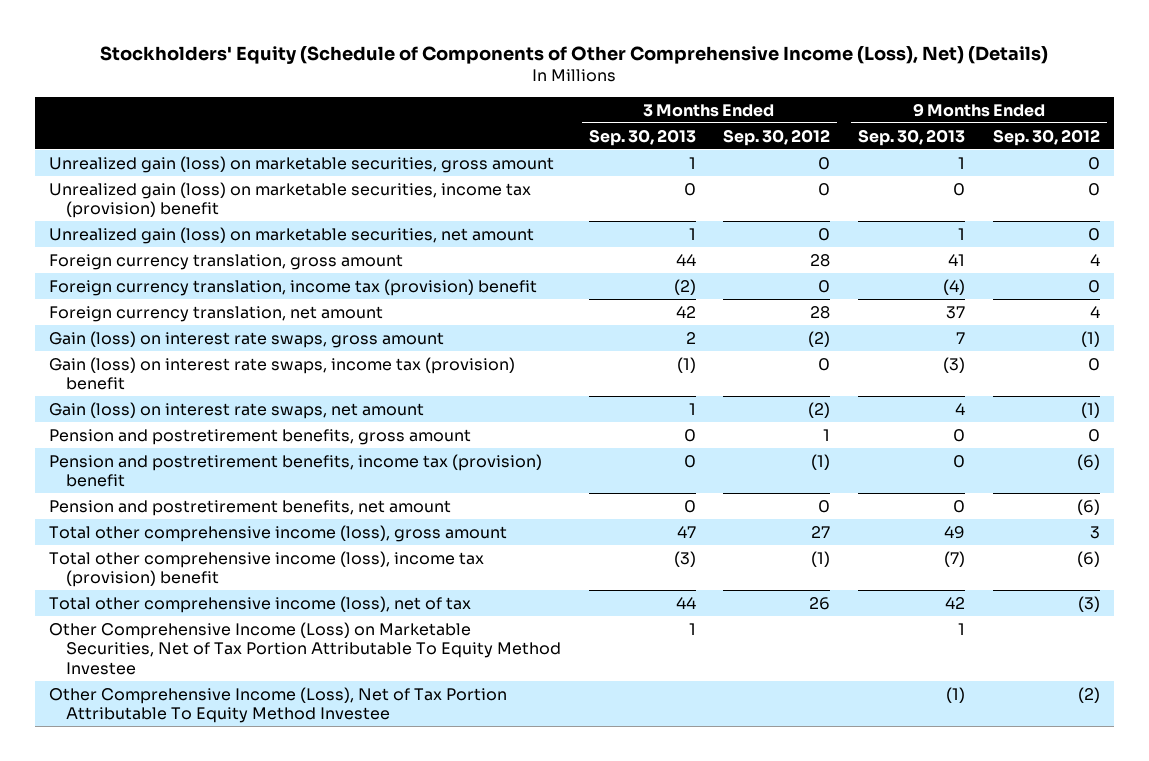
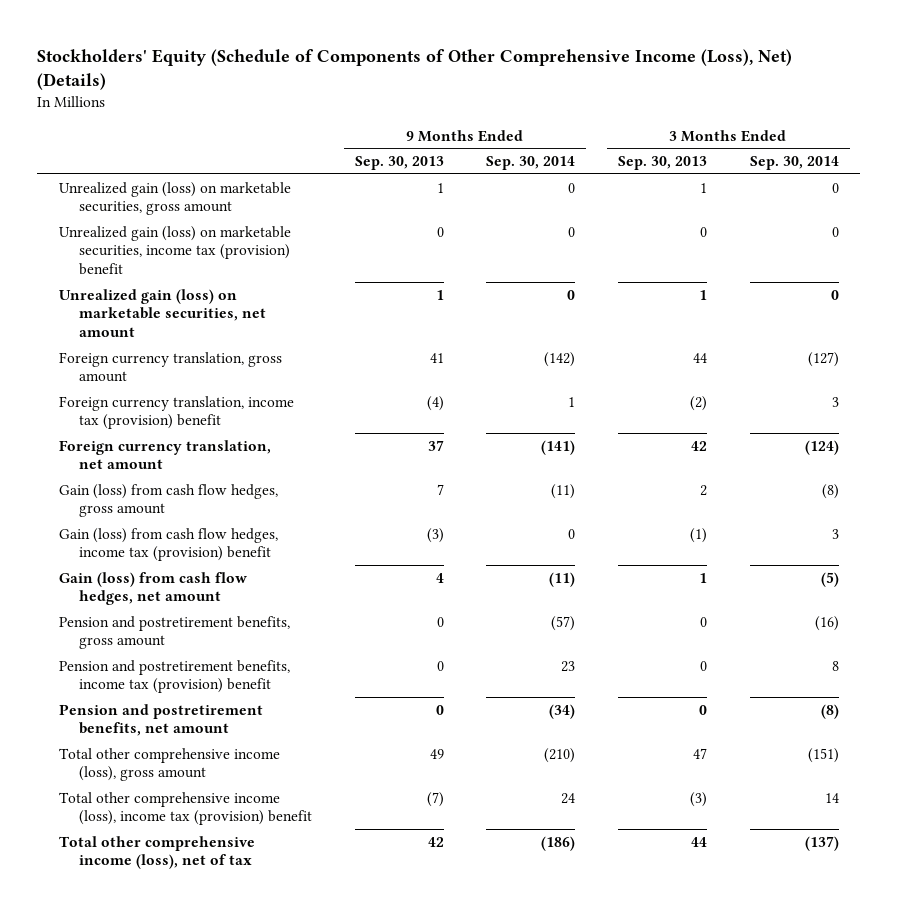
- | 3 Months Ended Sep. 30, 2013 | 3 Months Ended Sep. 30, 2012 | 9 Months Ended Sep. 30, 2013 | 9 Months Ended Sep. 30, 2012
+ | 9 Months Ended Sep. 30, 2013 | 9 Months Ended Sep. 30, 2014 | 3 Months Ended Sep. 30, 2013 | 3 Months Ended Sep. 30, 2014
- Gain (loss) on interest rate swaps, gross amount | 2 | (2) | 7 | (1)
- Gain (loss) on interest rate swaps, income tax (provision) benefit | (1) | 0 | (3) | 0
- Gain (loss) on interest rate swaps, net amount | 1 | (2) | 4 | (1)
+ Gain (loss) from cash flow hedges, gross amount | 7 | (11) | 2 | (8)
+ Gain (loss) from cash flow hedges, income tax (provision) benefit | (3) | 0 | (1) | 3
+ Gain (loss) from cash flow hedges, net amount | 4 | (11) | 1 | (5)
- Other Comprehensive Income (Loss) on Marketable Securities, Net of Tax Portion Attributable To Equity Method Investee | 1 | | 1 |
- Other Comprehensive Income (Loss), Net of Tax Portion Attributable To Equity Method Investee | | | (1) | (2)

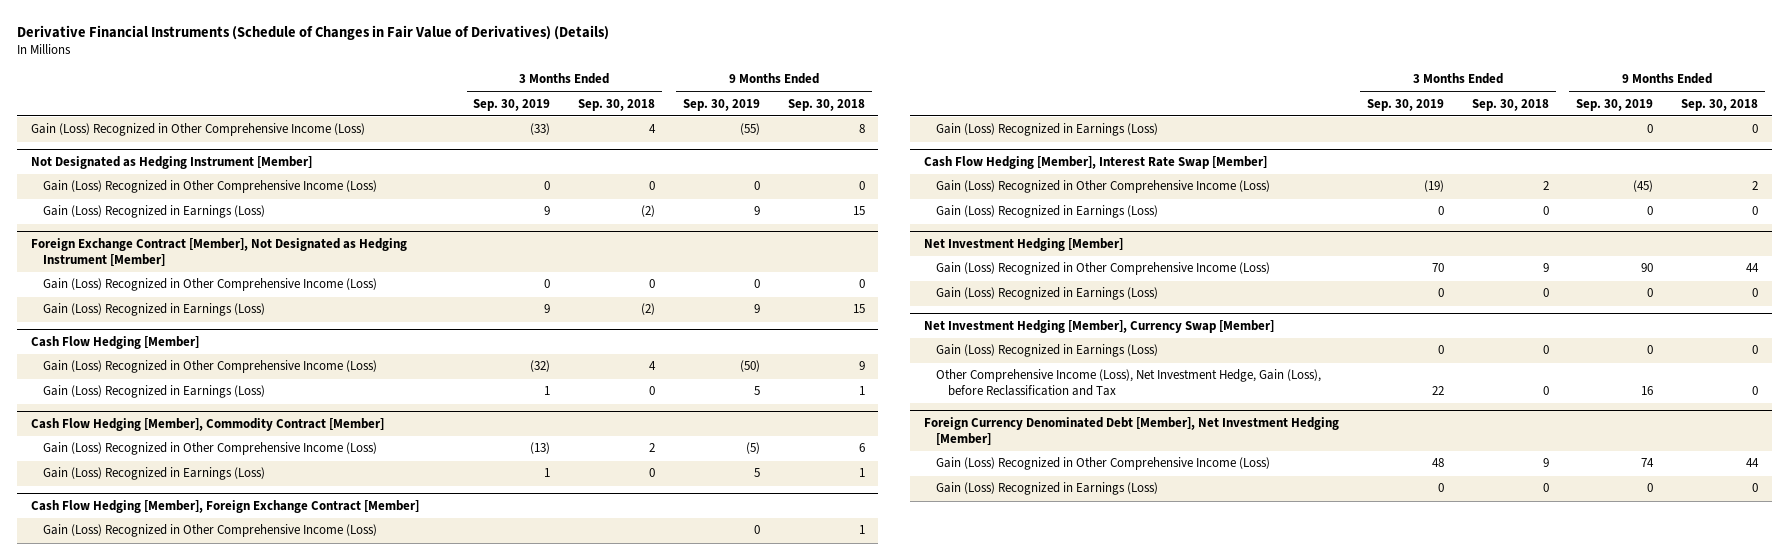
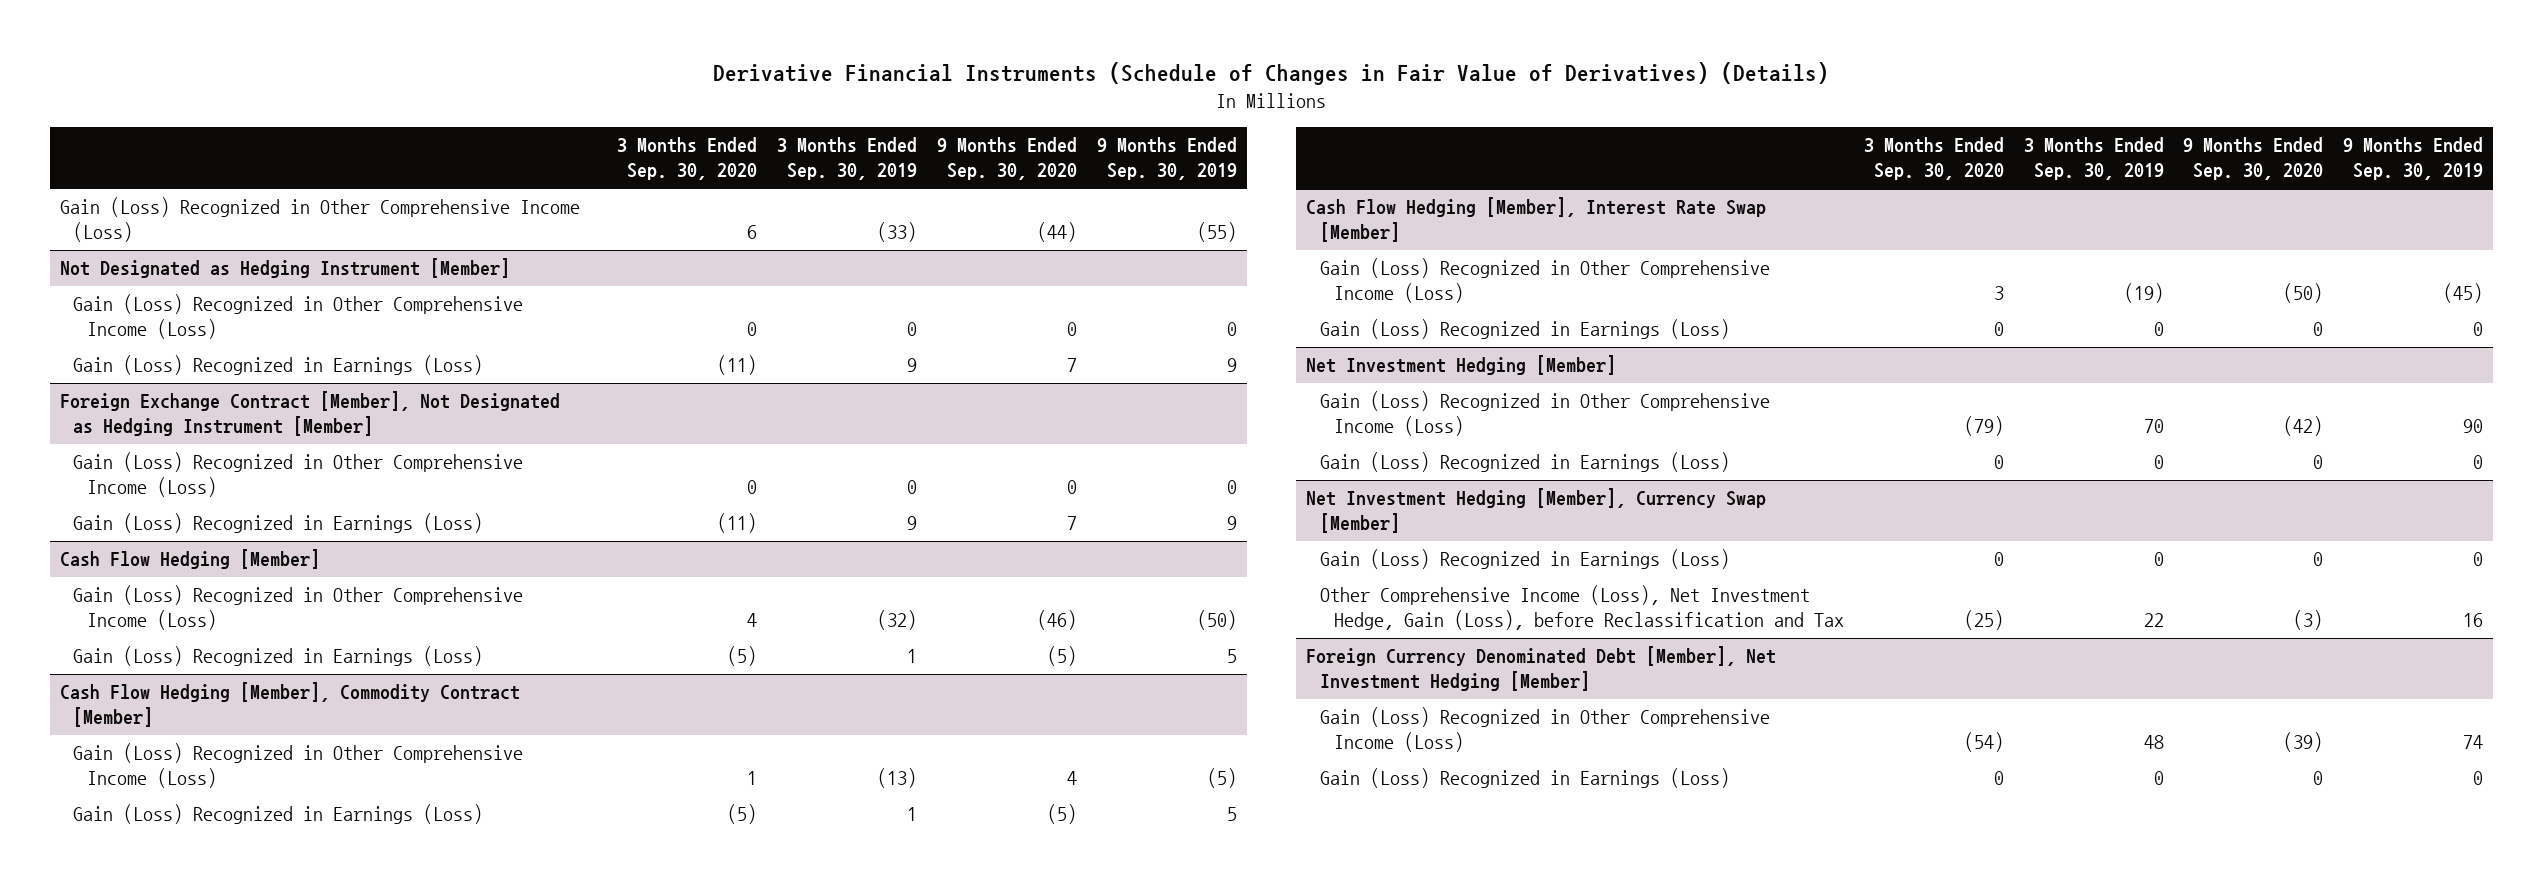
- | 3 Months Ended Sep. 30, 2019 | 3 Months Ended Sep. 30, 2018 | 9 Months Ended Sep. 30, 2019 | 9 Months Ended Sep. 30, 2018
+ | 3 Months Ended Sep. 30, 2020 | 3 Months Ended Sep. 30, 2019 | 9 Months Ended Sep. 30, 2020 | 9 Months Ended Sep. 30, 2019
- Cash Flow Hedging [Member], Foreign Exchange Contract [Member]
- Gain (Loss) Recognized in Other Comprehensive Income (Loss) | | | 0 | 1
- Gain (Loss) Recognized in Earnings (Loss) | | | 0 | 0

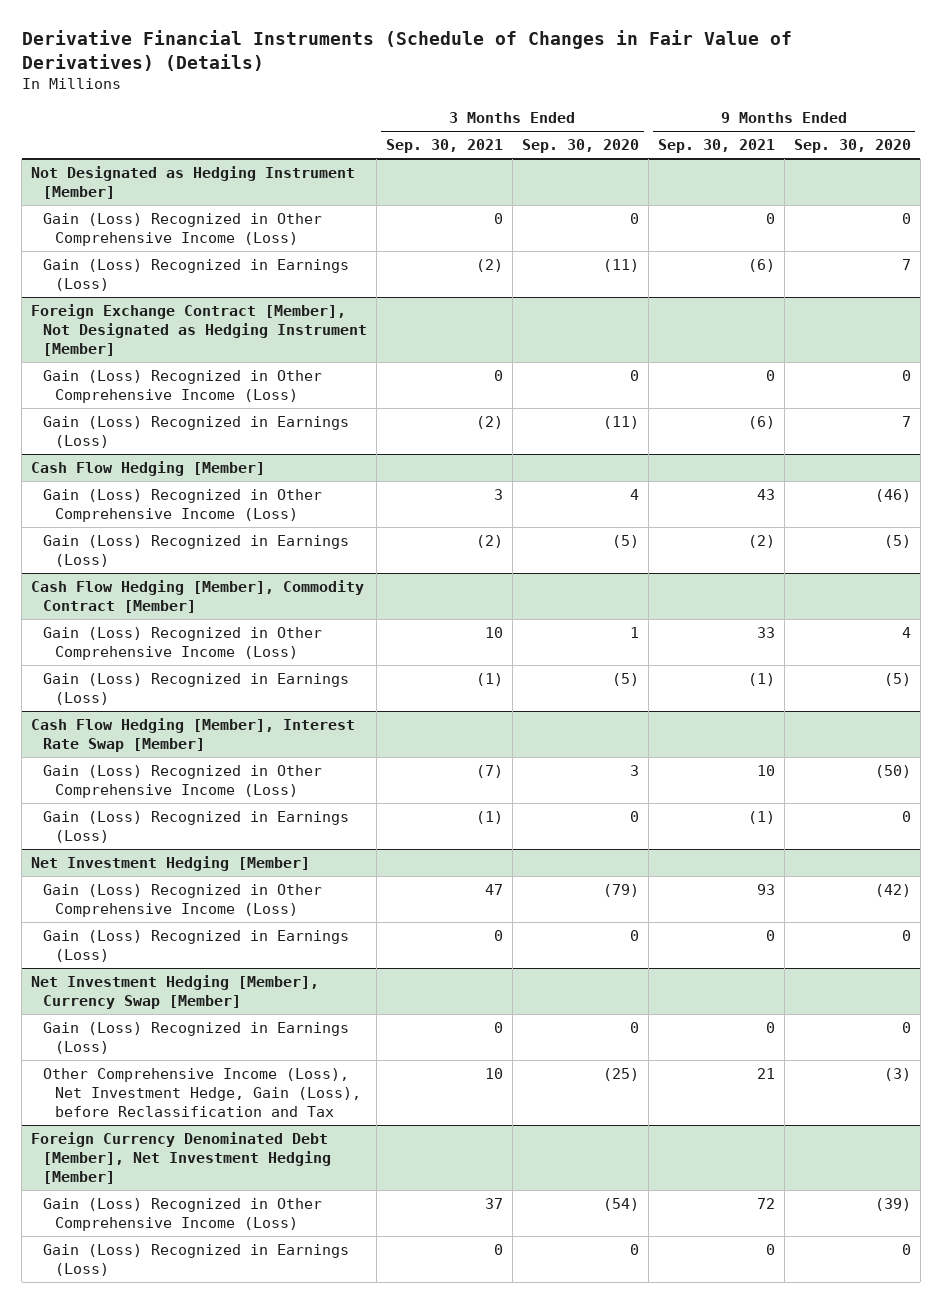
- | 3 Months Ended Sep. 30, 2020 | 3 Months Ended Sep. 30, 2019 | 9 Months Ended Sep. 30, 2020 | 9 Months Ended Sep. 30, 2019
+ | 3 Months Ended Sep. 30, 2021 | 3 Months Ended Sep. 30, 2020 | 9 Months Ended Sep. 30, 2021 | 9 Months Ended Sep. 30, 2020
- Gain (Loss) Recognized in Other Comprehensive Income (Loss) | 6 | (33) | (44) | (55)

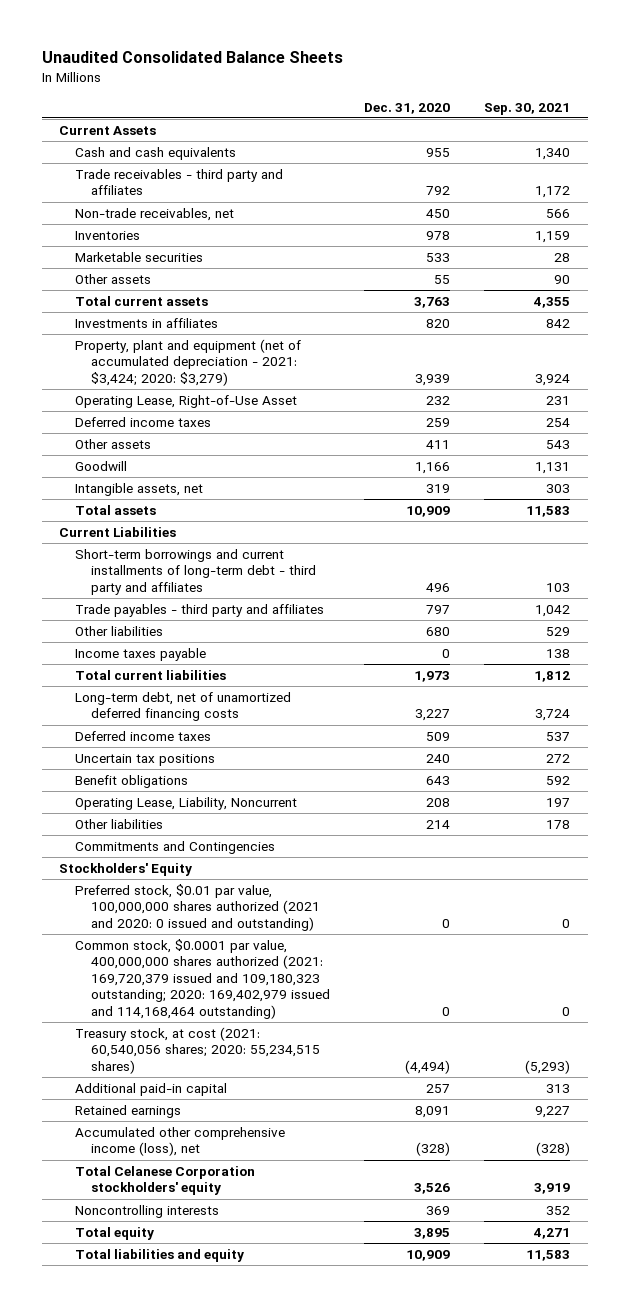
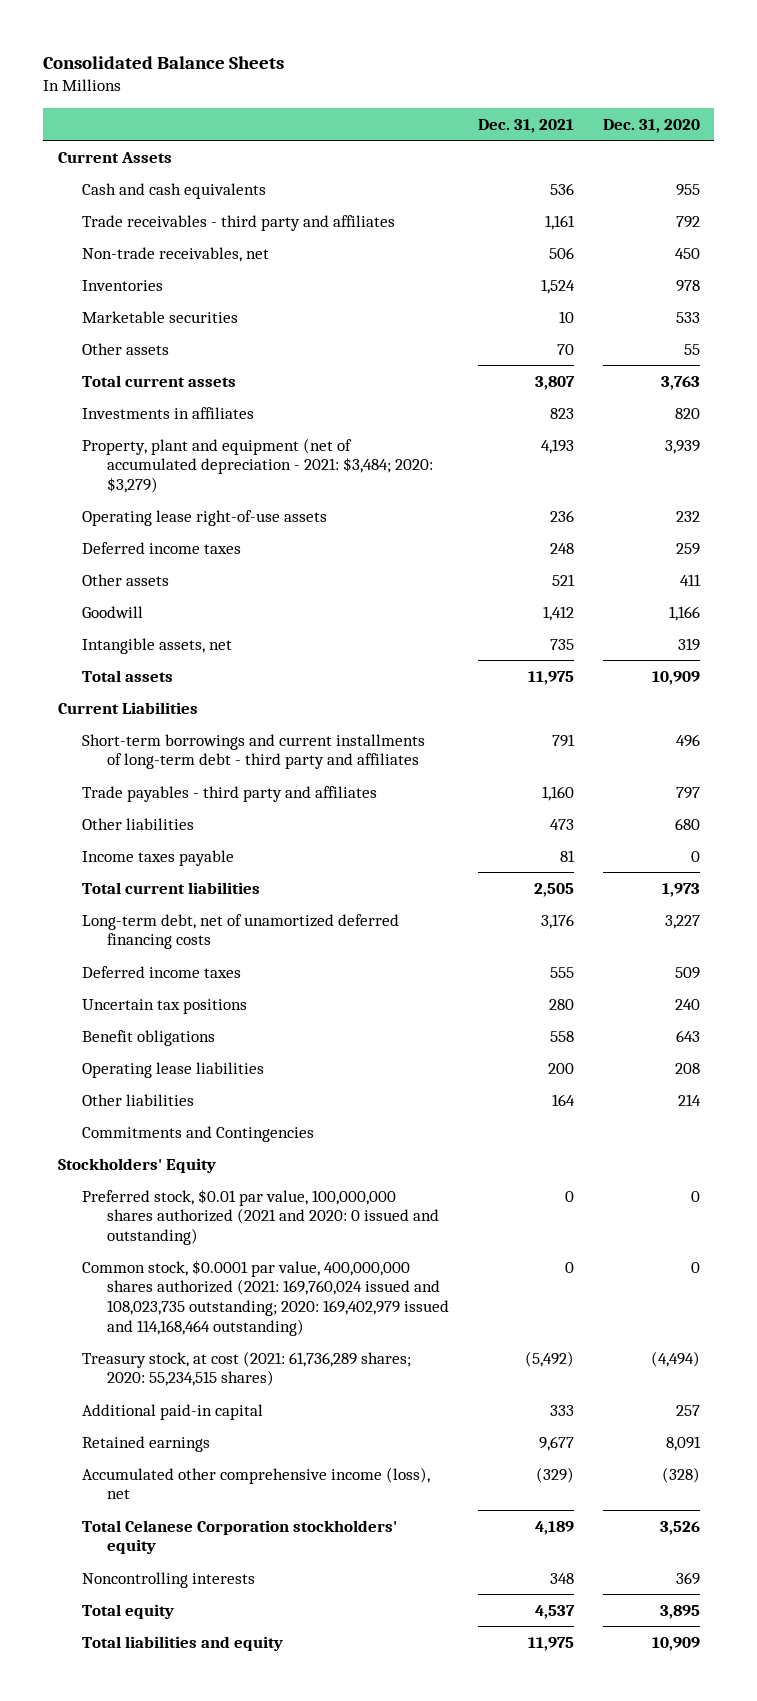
- Unaudited Consolidated Balance Sheets
+ Consolidated Balance Sheets
- | Dec. 31, 2020 | Sep. 30, 2021
+ | Dec. 31, 2021 | Dec. 31, 2020
- Property, plant and equipment (net of accumulated depreciation - 2021: $3,424; 2020: $3,279) | 3,939 | 3,924
- Operating Lease, Right-of-Use Asset | 232 | 231
+ Property, plant and equipment (net of accumulated depreciation - 2021: $3,484; 2020: $3,279) | 4,193 | 3,939
+ Operating lease right-of-use assets | 236 | 232
- Operating Lease, Liability, Noncurrent | 208 | 197
+ Operating lease liabilities | 200 | 208
- Common stock, $0.0001 par value, 400,000,000 shares authorized (2021: 169,720,379 issued and 109,180,323 outstanding; 2020: 169,402,979 issued and 114,168,464 outstanding) | 0 | 0
- Treasury stock, at cost (2021: 60,540,056 shares; 2020: 55,234,515 shares) | (4,494) | (5,293)
+ Common stock, $0.0001 par value, 400,000,000 shares authorized (2021: 169,760,024 issued and 108,023,735 outstanding; 2020: 169,402,979 issued and 114,168,464 outstanding) | 0 | 0
+ Treasury stock, at cost (2021: 61,736,289 shares; 2020: 55,234,515 shares) | (5,492) | (4,494)

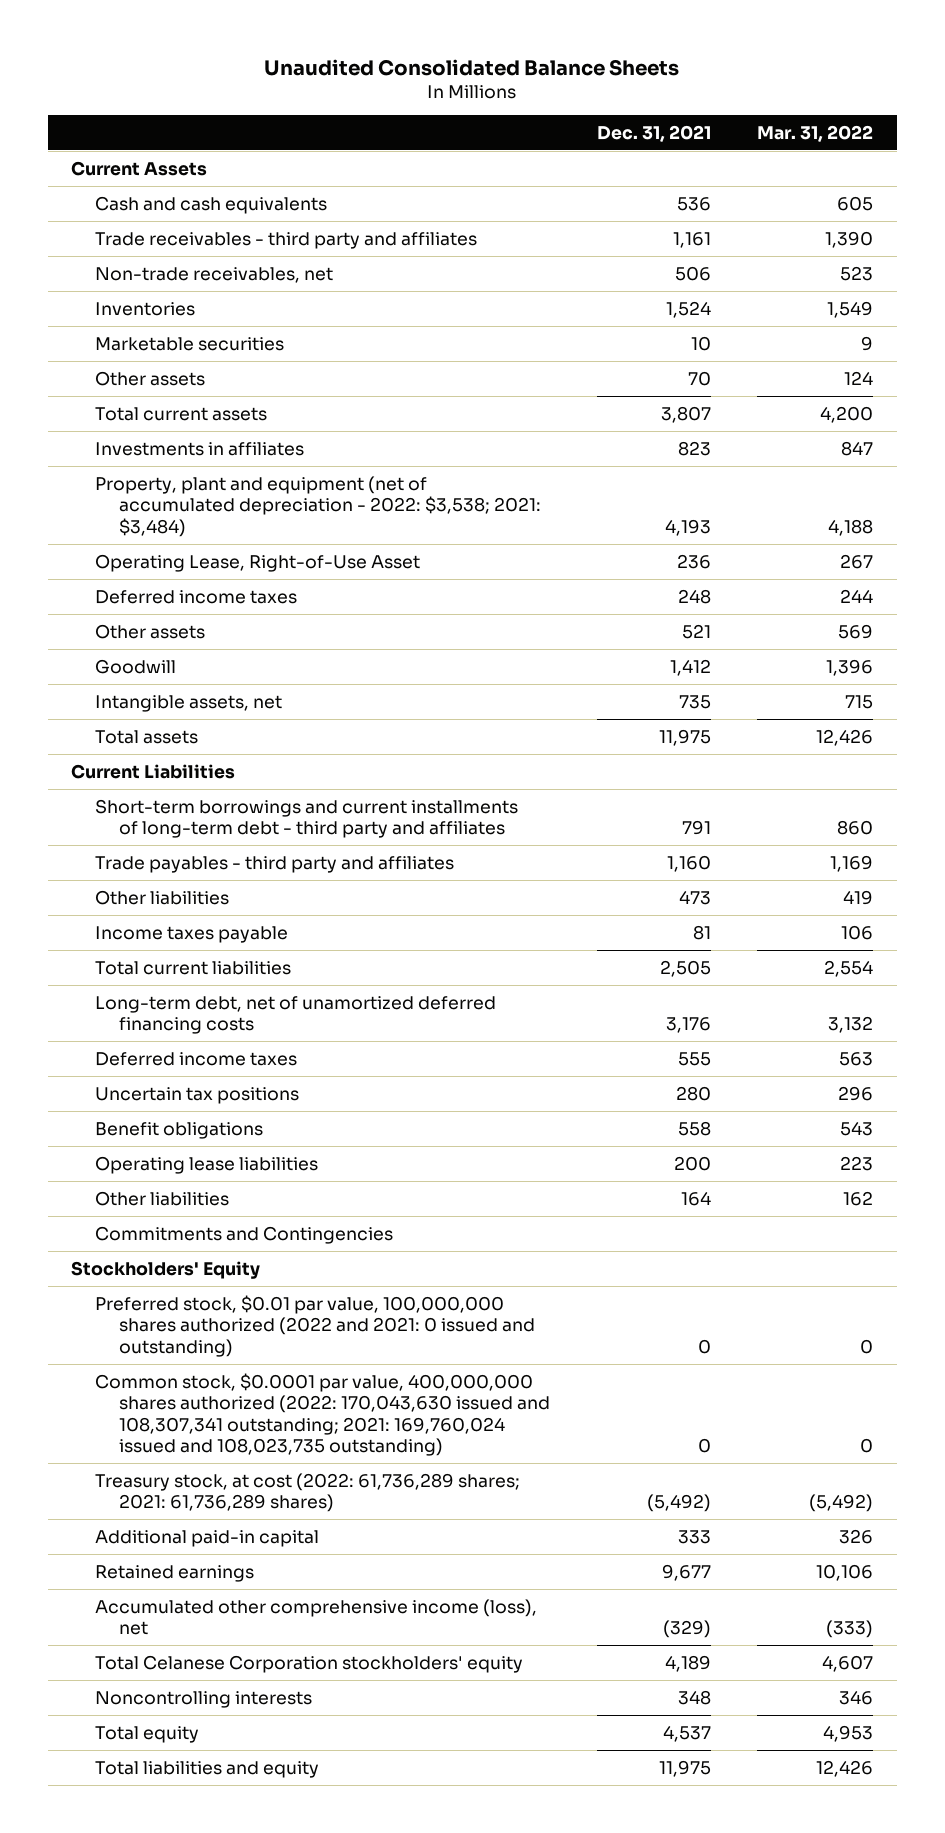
- Consolidated Balance Sheets
+ Unaudited Consolidated Balance Sheets
- | Dec. 31, 2021 | Dec. 31, 2020
+ | Dec. 31, 2021 | Mar. 31, 2022
- Property, plant and equipment (net of accumulated depreciation - 2021: $3,484; 2020: $3,279) | 4,193 | 3,939
- Operating lease right-of-use assets | 236 | 232
+ Property, plant and equipment (net of accumulated depreciation - 2022: $3,538; 2021: $3,484) | 4,193 | 4,188
+ Operating Lease, Right-of-Use Asset | 236 | 267
- Preferred stock, $0.01 par value, 100,000,000 shares authorized (2021 and 2020: 0 issued and outstanding) | 0 | 0
- Common stock, $0.0001 par value, 400,000,000 shares authorized (2021: 169,760,024 issued and 108,023,735 outstanding; 2020: 169,402,979 issued and 114,168,464 outstanding) | 0 | 0
- Treasury stock, at cost (2021: 61,736,289 shares; 2020: 55,234,515 shares) | (5,492) | (4,494)
+ Preferred stock, $0.01 par value, 100,000,000 shares authorized (2022 and 2021: 0 issued and outstanding) | 0 | 0
+ Common stock, $0.0001 par value, 400,000,000 shares authorized (2022: 170,043,630 issued and 108,307,341 outstanding; 2021: 169,760,024 issued and 108,023,735 outstanding) | 0 | 0
+ Treasury stock, at cost (2022: 61,736,289 shares; 2021: 61,736,289 shares) | (5,492) | (5,492)

